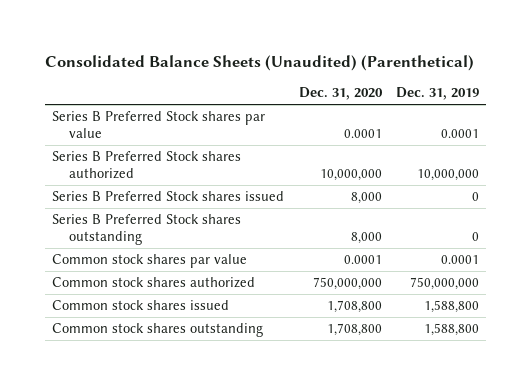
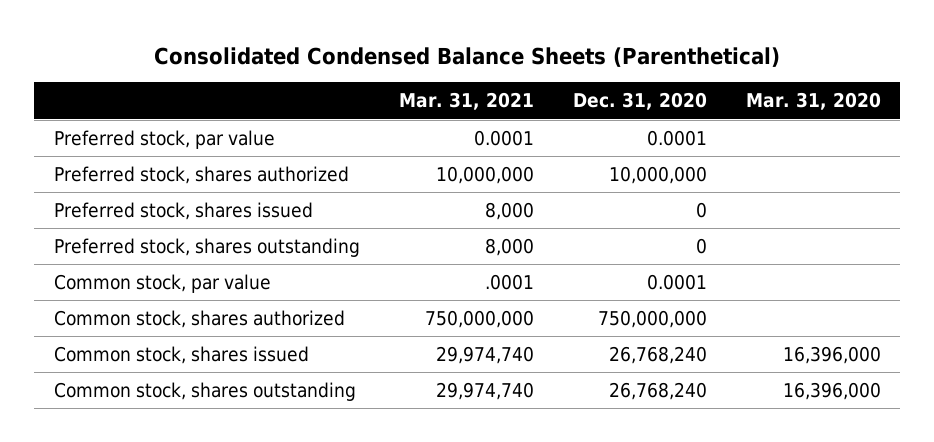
- Consolidated Balance Sheets (Unaudited) (Parenthetical)
+ Consolidated Condensed Balance Sheets (Parenthetical)
- | Dec. 31, 2020 | Dec. 31, 2019
+ | Mar. 31, 2021 | Dec. 31, 2020 | Mar. 31, 2020
- Series B Preferred Stock shares par value | 0.0001 | 0.0001
- Series B Preferred Stock shares authorized | 10,000,000 | 10,000,000
- Series B Preferred Stock shares issued | 8,000 | 0
- Series B Preferred Stock shares outstanding | 8,000 | 0
- Common stock shares par value | 0.0001 | 0.0001
- Common stock shares authorized | 750,000,000 | 750,000,000
- Common stock shares issued | 1,708,800 | 1,588,800
- Common stock shares outstanding | 1,708,800 | 1,588,800
+ Preferred stock, par value | 0.0001 | 0.0001 |
+ Preferred stock, shares authorized | 10,000,000 | 10,000,000 |
+ Preferred stock, shares issued | 8,000 | 0 |
+ Preferred stock, shares outstanding | 8,000 | 0 |
+ Common stock, par value | .0001 | 0.0001 |
+ Common stock, shares authorized | 750,000,000 | 750,000,000 |
+ Common stock, shares issued | 29,974,740 | 26,768,240 | 16,396,000
+ Common stock, shares outstanding | 29,974,740 | 26,768,240 | 16,396,000

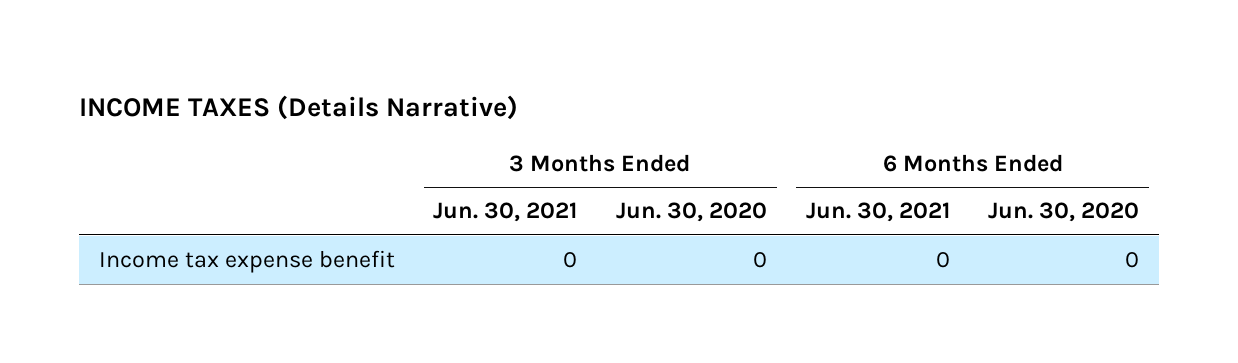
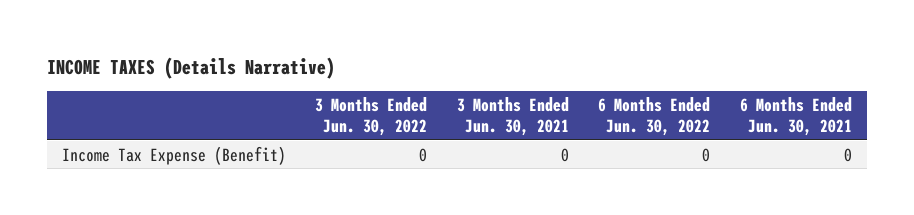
- | 3 Months Ended Jun. 30, 2021 | 3 Months Ended Jun. 30, 2020 | 6 Months Ended Jun. 30, 2021 | 6 Months Ended Jun. 30, 2020
+ | 3 Months Ended Jun. 30, 2022 | 3 Months Ended Jun. 30, 2021 | 6 Months Ended Jun. 30, 2022 | 6 Months Ended Jun. 30, 2021
- Income tax expense benefit | 0 | 0 | 0 | 0
+ Income Tax Expense (Benefit) | 0 | 0 | 0 | 0

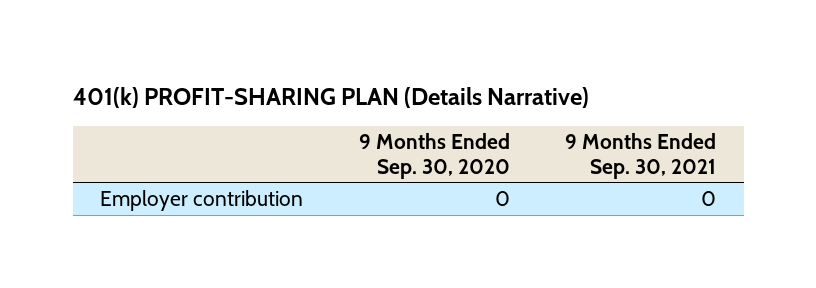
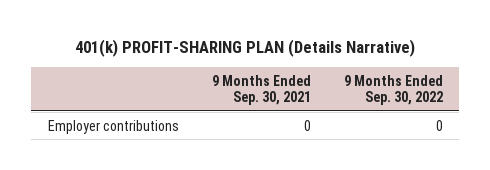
- | 9 Months Ended Sep. 30, 2020 | 9 Months Ended Sep. 30, 2021
+ | 9 Months Ended Sep. 30, 2021 | 9 Months Ended Sep. 30, 2022
- Employer contribution | 0 | 0
+ Employer contributions | 0 | 0

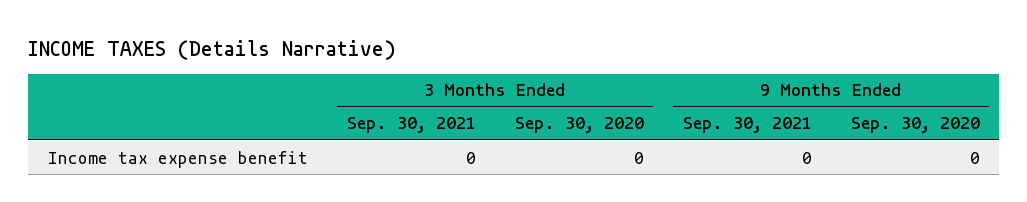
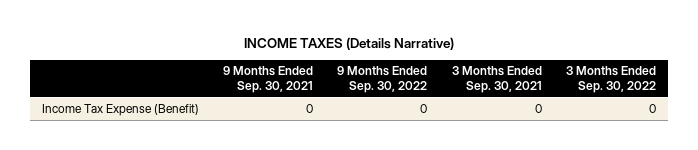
- | 3 Months Ended Sep. 30, 2021 | 3 Months Ended Sep. 30, 2020 | 9 Months Ended Sep. 30, 2021 | 9 Months Ended Sep. 30, 2020
+ | 9 Months Ended Sep. 30, 2021 | 9 Months Ended Sep. 30, 2022 | 3 Months Ended Sep. 30, 2021 | 3 Months Ended Sep. 30, 2022
- Income tax expense benefit | 0 | 0 | 0 | 0
+ Income Tax Expense (Benefit) | 0 | 0 | 0 | 0

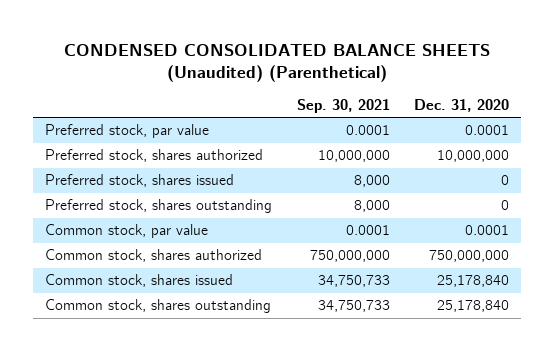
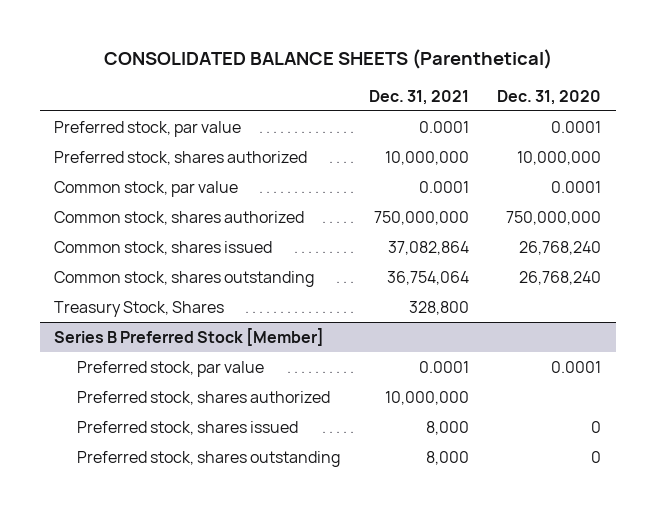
- CONDENSED CONSOLIDATED BALANCE SHEETS (Unaudited) (Parenthetical)
+ CONSOLIDATED BALANCE SHEETS (Parenthetical)
- | Sep. 30, 2021 | Dec. 31, 2020
+ | Dec. 31, 2021 | Dec. 31, 2020
- Preferred stock, shares issued | 8,000 | 0
- Preferred stock, shares outstanding | 8,000 | 0
- Common stock, shares issued | 34,750,733 | 25,178,840
- Common stock, shares outstanding | 34,750,733 | 25,178,840
+ Common stock, shares issued | 37,082,864 | 26,768,240
+ Common stock, shares outstanding | 36,754,064 | 26,768,240
+ Treasury Stock, Shares | 328,800 |
+ Series B Preferred Stock [Member]
+ Preferred stock, par value | 0.0001 | 0.0001
+ Preferred stock, shares authorized | 10,000,000 |
+ Preferred stock, shares issued | 8,000 | 0
+ Preferred stock, shares outstanding | 8,000 | 0

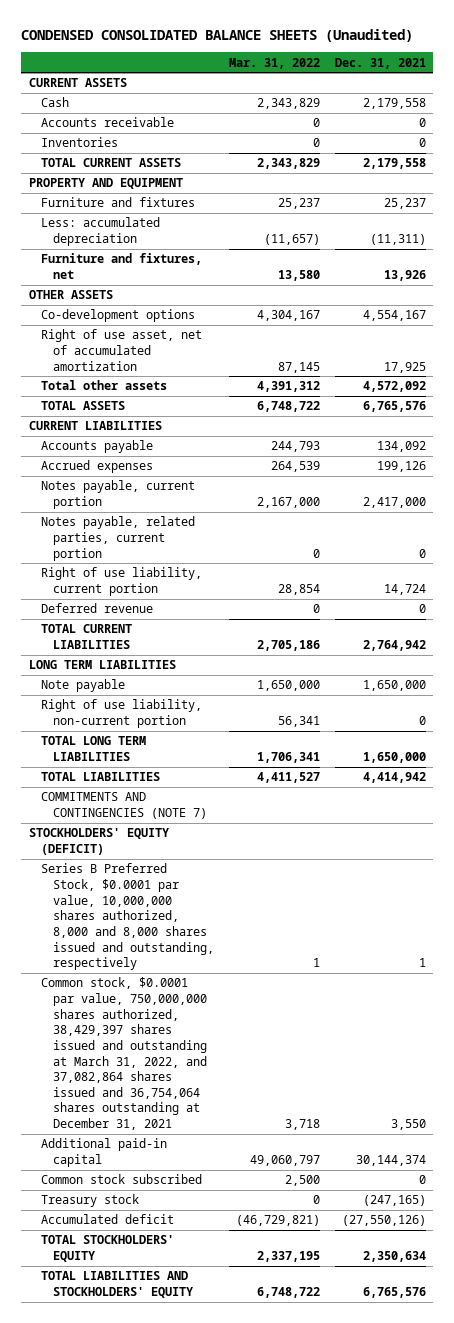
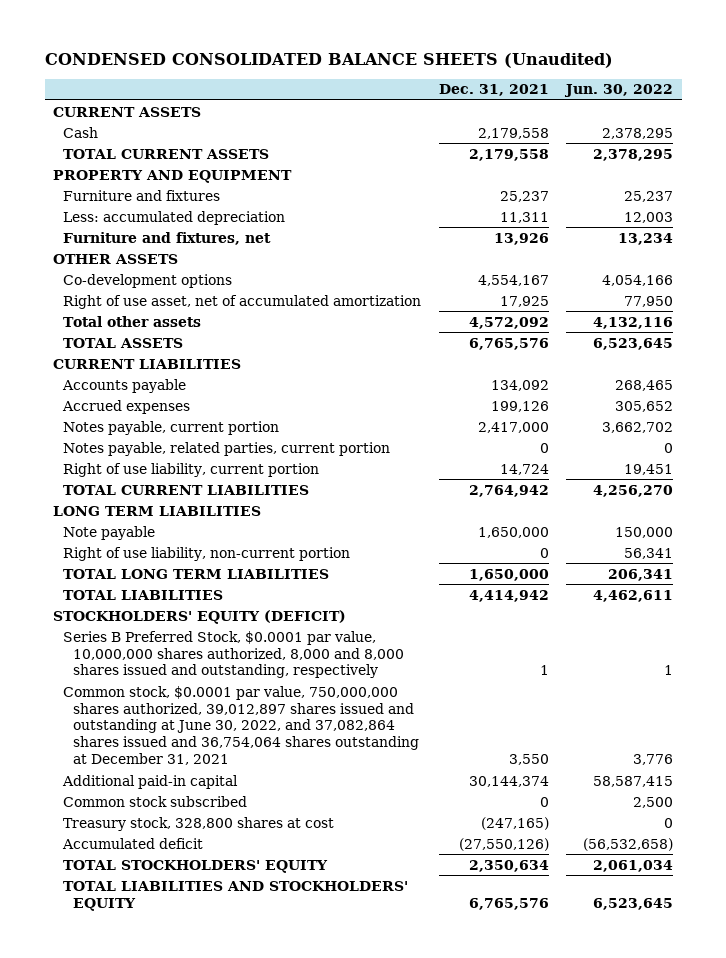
- | Mar. 31, 2022 | Dec. 31, 2021
+ | Dec. 31, 2021 | Jun. 30, 2022
- Accounts receivable | 0 | 0
- Inventories | 0 | 0
- Less: accumulated depreciation | (11,657) | (11,311)
+ Less: accumulated depreciation | 11,311 | 12,003
- Deferred revenue | 0 | 0
- COMMITMENTS AND CONTINGENCIES (NOTE 7)
- Common stock, $0.0001 par value, 750,000,000 shares authorized, 38,429,397 shares issued and outstanding at March 31, 2022, and 37,082,864 shares issued and 36,754,064 shares outstanding at December 31, 2021 | 3,718 | 3,550
+ Common stock, $0.0001 par value, 750,000,000 shares authorized, 39,012,897 shares issued and outstanding at June 30, 2022, and 37,082,864 shares issued and 36,754,064 shares outstanding at December 31, 2021 | 3,550 | 3,776
- Treasury stock | 0 | (247,165)
+ Treasury stock, 328,800 shares at cost | (247,165) | 0

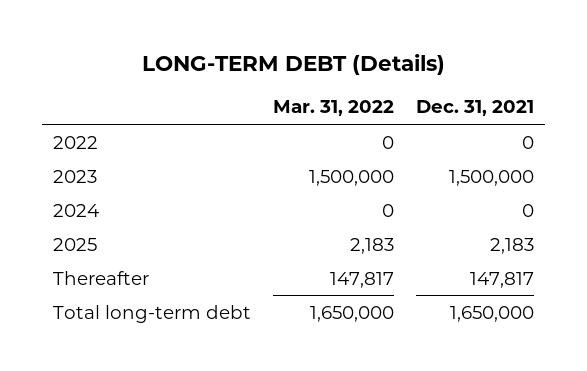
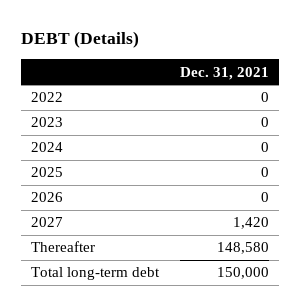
- LONG-TERM DEBT (Details)
+ DEBT (Details)
- | Mar. 31, 2022 | Dec. 31, 2021
+ | Dec. 31, 2021
- 2023 | 1,500,000 | 1,500,000
+ 2023 | 0
- 2025 | 2,183 | 2,183
- Thereafter | 147,817 | 147,817
- Total long-term debt | 1,650,000 | 1,650,000
+ 2025 | 0
+ 2026 | 0
+ 2027 | 1,420
+ Thereafter | 148,580
+ Total long-term debt | 150,000

